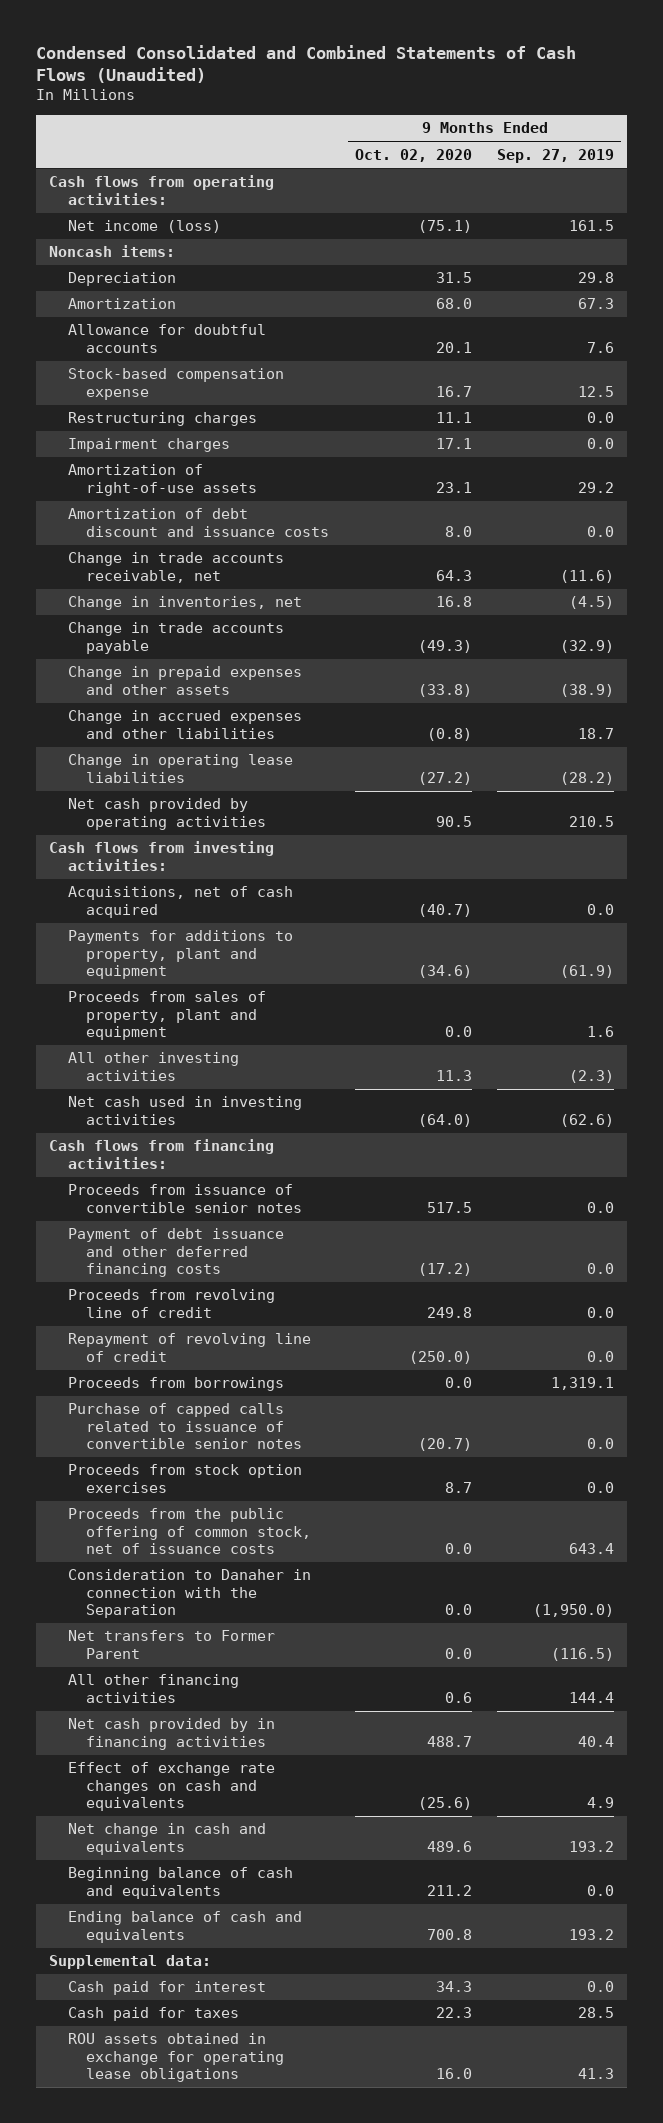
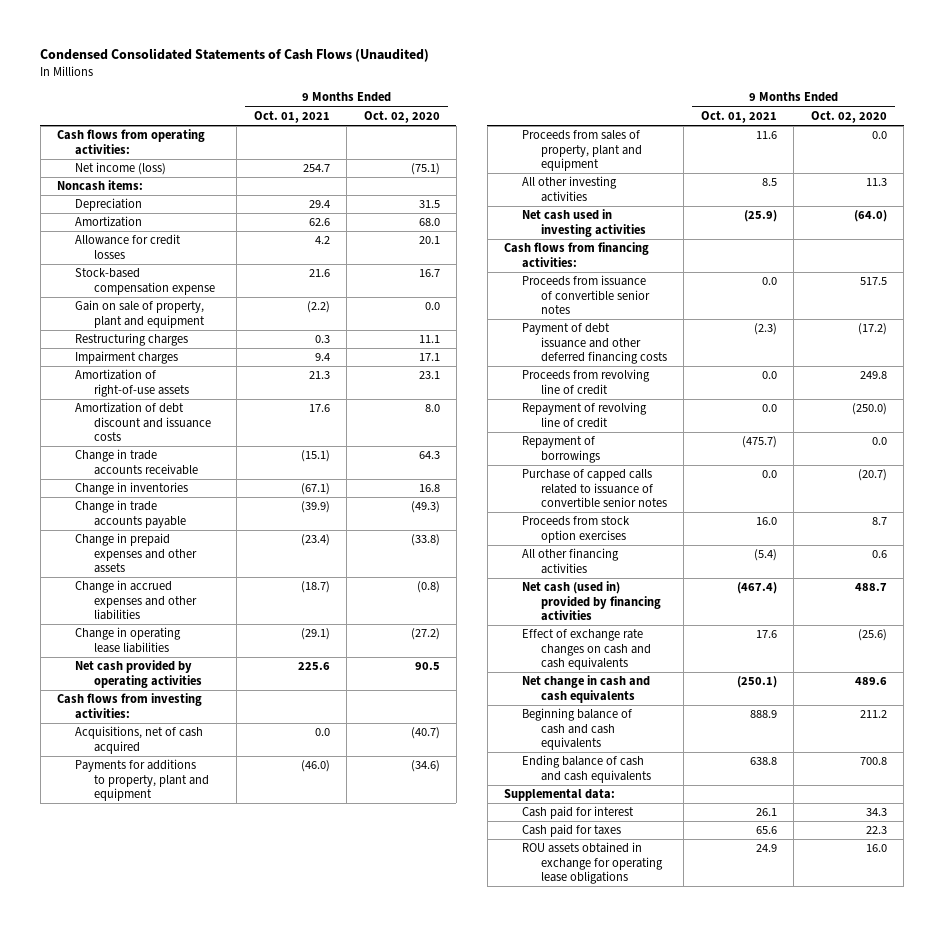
- Condensed Consolidated and Combined Statements of Cash Flows (Unaudited)
+ Condensed Consolidated Statements of Cash Flows (Unaudited)
- | 9 Months Ended Oct. 02, 2020 | 9 Months Ended Sep. 27, 2019
+ | 9 Months Ended Oct. 01, 2021 | 9 Months Ended Oct. 02, 2020
- Allowance for doubtful accounts | 20.1 | 7.6
+ Allowance for credit losses | 4.2 | 20.1
+ Gain on sale of property, plant and equipment | (2.2) | 0.0
- Change in trade accounts receivable, net | 64.3 | (11.6)
- Change in inventories, net | 16.8 | (4.5)
+ Change in trade accounts receivable | (15.1) | 64.3
+ Change in inventories | (67.1) | 16.8
- Proceeds from borrowings | 0.0 | 1,319.1
+ Repayment of borrowings | (475.7) | 0.0
- Proceeds from the public offering of common stock, net of issuance costs | 0.0 | 643.4
- Consideration to Danaher in connection with the Separation | 0.0 | (1,950.0)
- Net transfers to Former Parent | 0.0 | (116.5)
- Net cash provided by in financing activities | 488.7 | 40.4
- Effect of exchange rate changes on cash and equivalents | (25.6) | 4.9
- Net change in cash and equivalents | 489.6 | 193.2
- Beginning balance of cash and equivalents | 211.2 | 0.0
- Ending balance of cash and equivalents | 700.8 | 193.2
+ Net cash (used in) provided by financing activities | (467.4) | 488.7
+ Effect of exchange rate changes on cash and cash equivalents | 17.6 | (25.6)
+ Net change in cash and cash equivalents | (250.1) | 489.6
+ Beginning balance of cash and cash equivalents | 888.9 | 211.2
+ Ending balance of cash and cash equivalents | 638.8 | 700.8

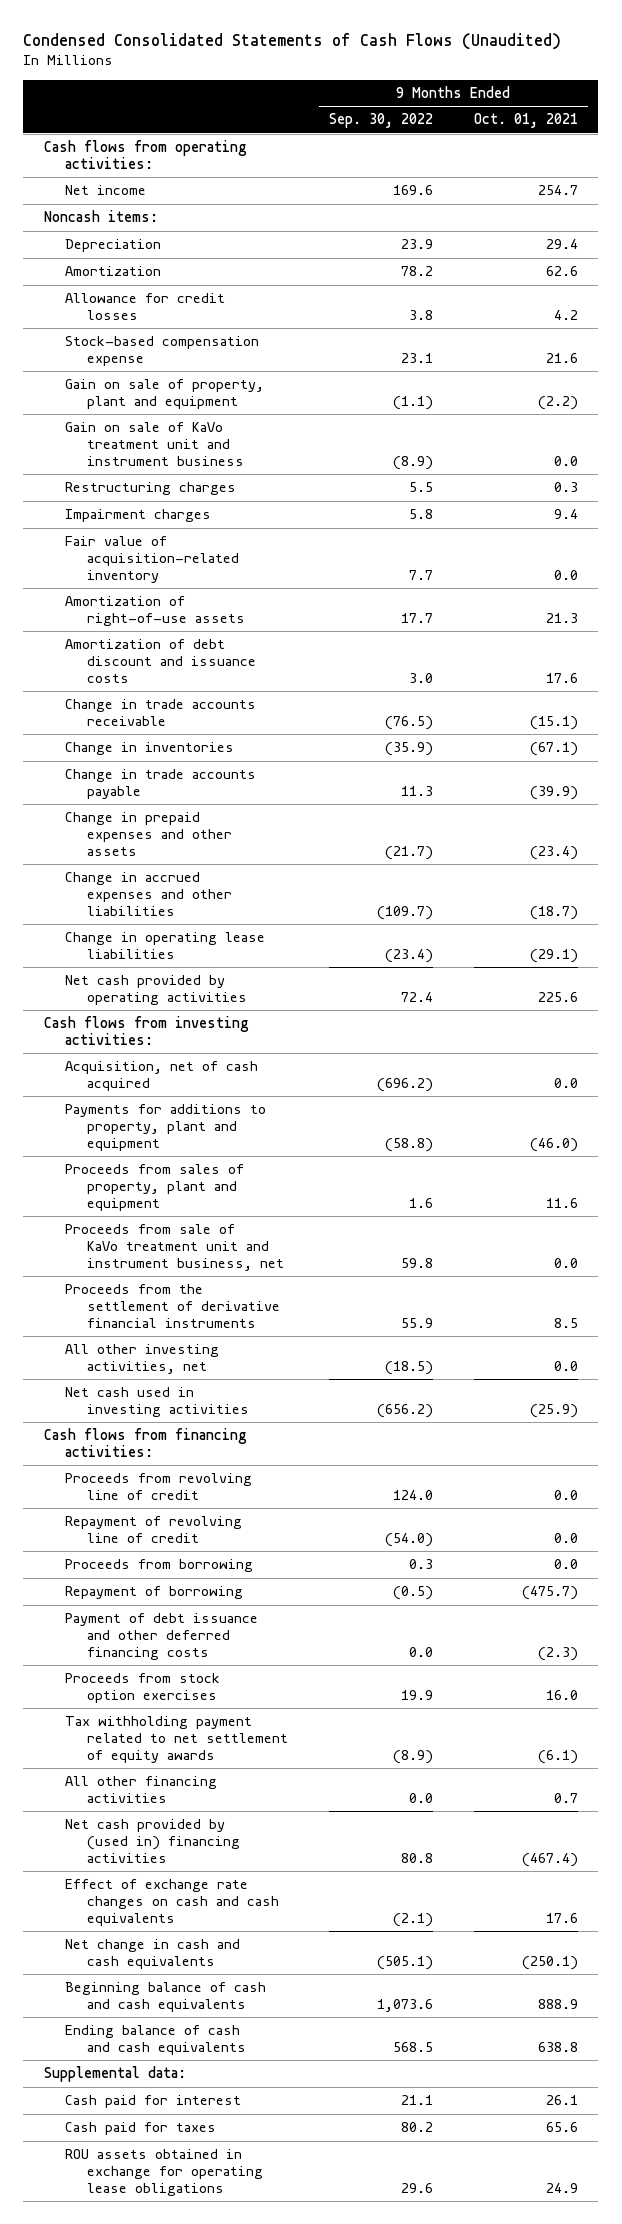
- | 9 Months Ended Oct. 01, 2021 | 9 Months Ended Oct. 02, 2020
+ | 9 Months Ended Sep. 30, 2022 | 9 Months Ended Oct. 01, 2021
- Net income (loss) | 254.7 | (75.1)
+ Net income | 169.6 | 254.7
+ Gain on sale of KaVo treatment unit and instrument business | (8.9) | 0.0
+ Fair value of acquisition-related inventory | 7.7 | 0.0
- Acquisitions, net of cash acquired | 0.0 | (40.7)
+ Acquisition, net of cash acquired | (696.2) | 0.0
- All other investing activities | 8.5 | 11.3
+ Proceeds from sale of KaVo treatment unit and instrument business, net | 59.8 | 0.0
+ Proceeds from the settlement of derivative financial instruments | 55.9 | 8.5
+ All other investing activities, net | (18.5) | 0.0
- Proceeds from issuance of convertible senior notes | 0.0 | 517.5
- Repayment of borrowings | (475.7) | 0.0
- Purchase of capped calls related to issuance of convertible senior notes | 0.0 | (20.7)
+ Proceeds from borrowing | 0.3 | 0.0
+ Repayment of borrowing | (0.5) | (475.7)
moved down: Payment of debt issuance and other deferred financing costs | 0.0 | (2.3)
- All other financing activities | (5.4) | 0.6
- Net cash (used in) provided by financing activities | (467.4) | 488.7
+ Tax withholding payment related to net settlement of equity awards | (8.9) | (6.1)
+ All other financing activities | 0.0 | 0.7
+ Net cash provided by (used in) financing activities | 80.8 | (467.4)

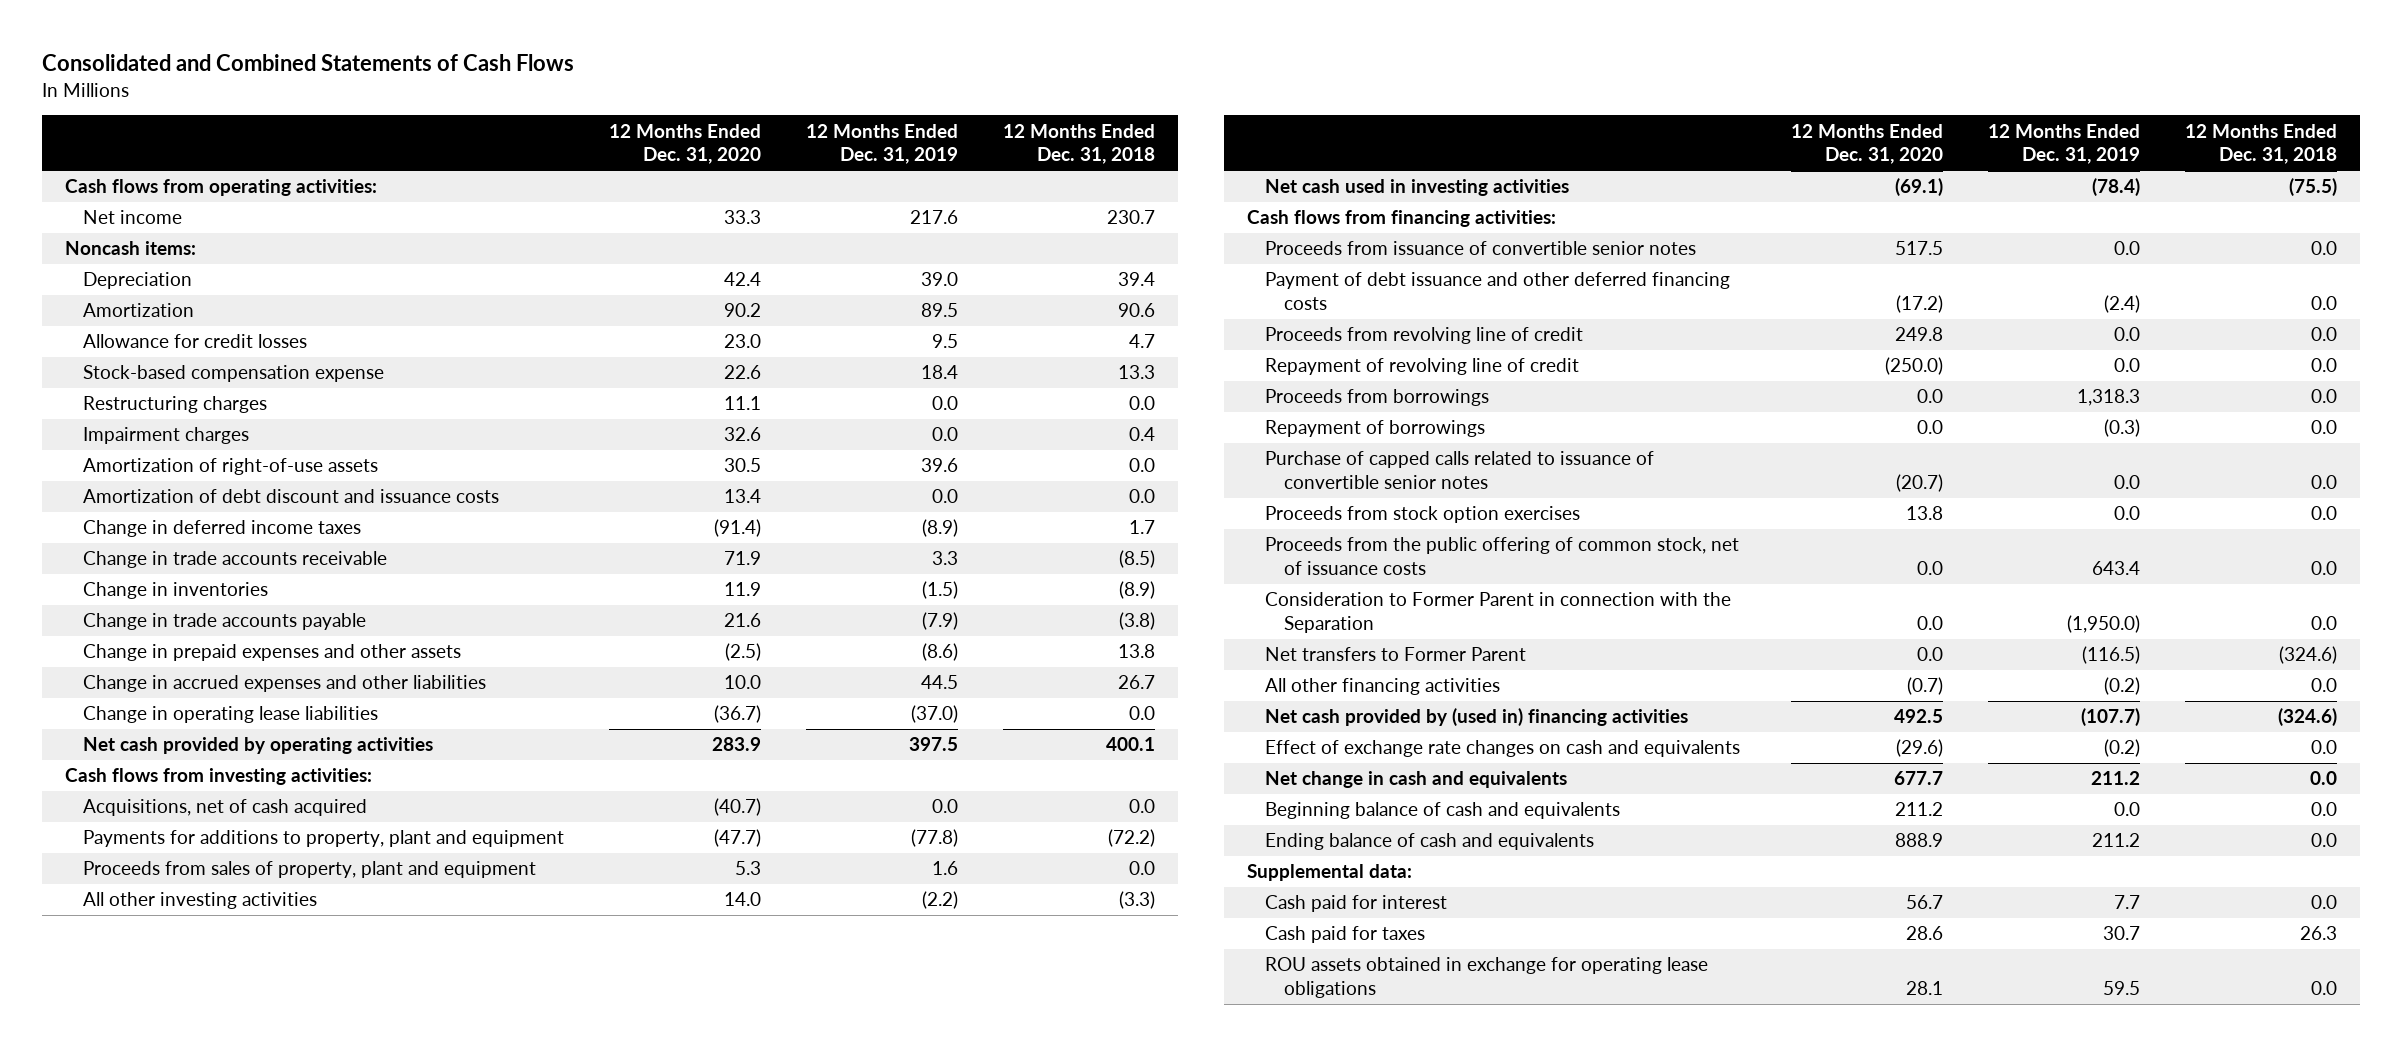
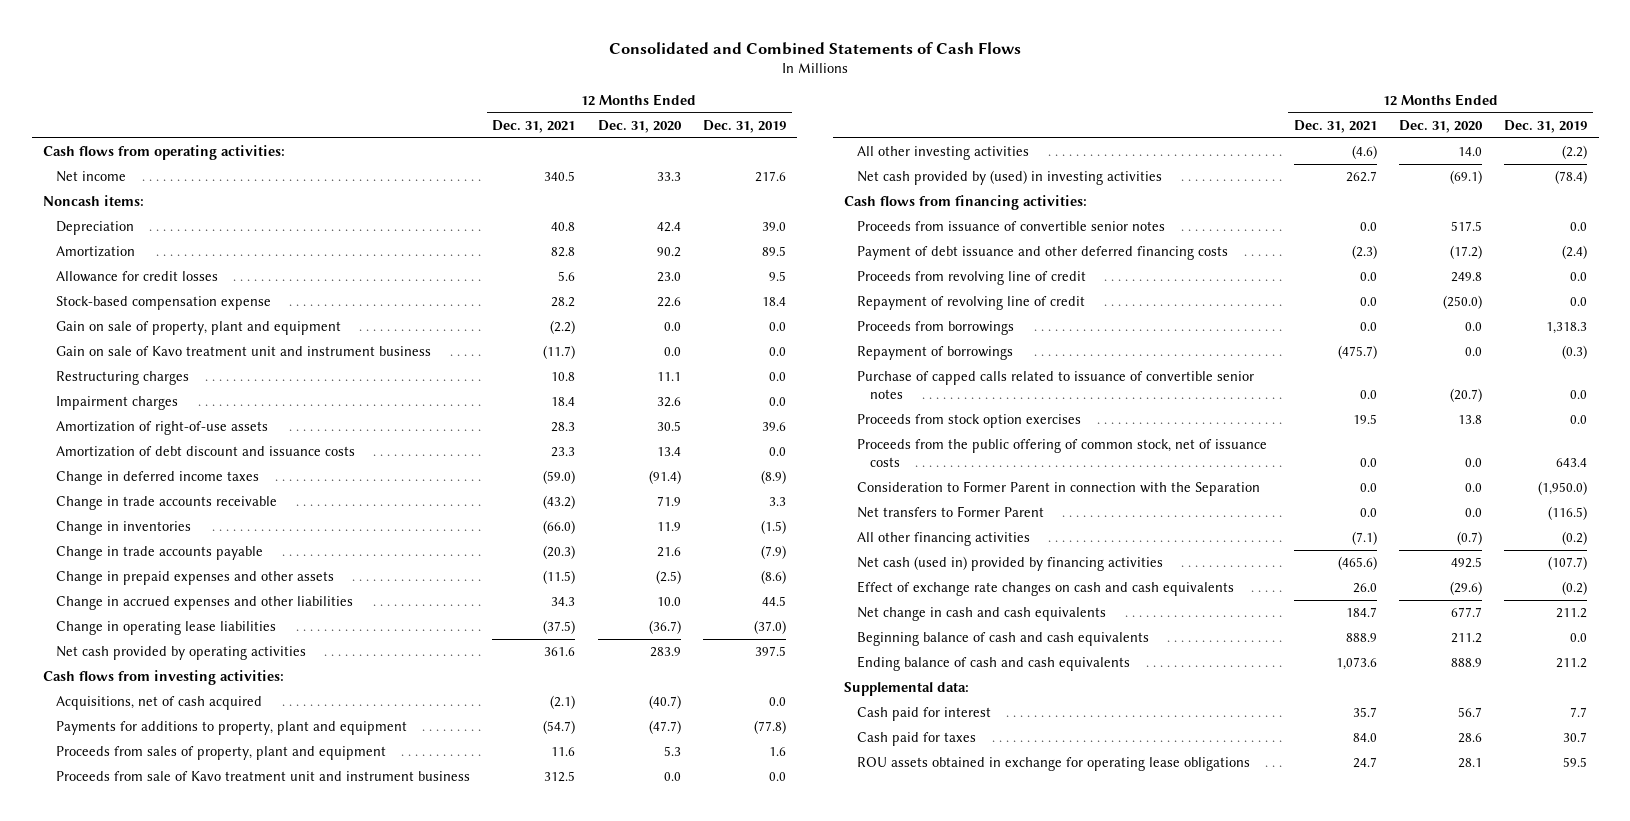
- | 12 Months Ended Dec. 31, 2020 | 12 Months Ended Dec. 31, 2019 | 12 Months Ended Dec. 31, 2018
+ | 12 Months Ended Dec. 31, 2021 | 12 Months Ended Dec. 31, 2020 | 12 Months Ended Dec. 31, 2019
+ Gain on sale of property, plant and equipment | (2.2) | 0.0 | 0.0
+ Gain on sale of Kavo treatment unit and instrument business | (11.7) | 0.0 | 0.0
+ Proceeds from sale of Kavo treatment unit and instrument business | 312.5 | 0.0 | 0.0
- Net cash used in investing activities | (69.1) | (78.4) | (75.5)
+ Net cash provided by (used) in investing activities | 262.7 | (69.1) | (78.4)
- Net cash provided by (used in) financing activities | 492.5 | (107.7) | (324.6)
- Effect of exchange rate changes on cash and equivalents | (29.6) | (0.2) | 0.0
- Net change in cash and equivalents | 677.7 | 211.2 | 0.0
- Beginning balance of cash and equivalents | 211.2 | 0.0 | 0.0
- Ending balance of cash and equivalents | 888.9 | 211.2 | 0.0
+ Net cash (used in) provided by financing activities | (465.6) | 492.5 | (107.7)
+ Effect of exchange rate changes on cash and cash equivalents | 26.0 | (29.6) | (0.2)
+ Net change in cash and cash equivalents | 184.7 | 677.7 | 211.2
+ Beginning balance of cash and cash equivalents | 888.9 | 211.2 | 0.0
+ Ending balance of cash and cash equivalents | 1,073.6 | 888.9 | 211.2

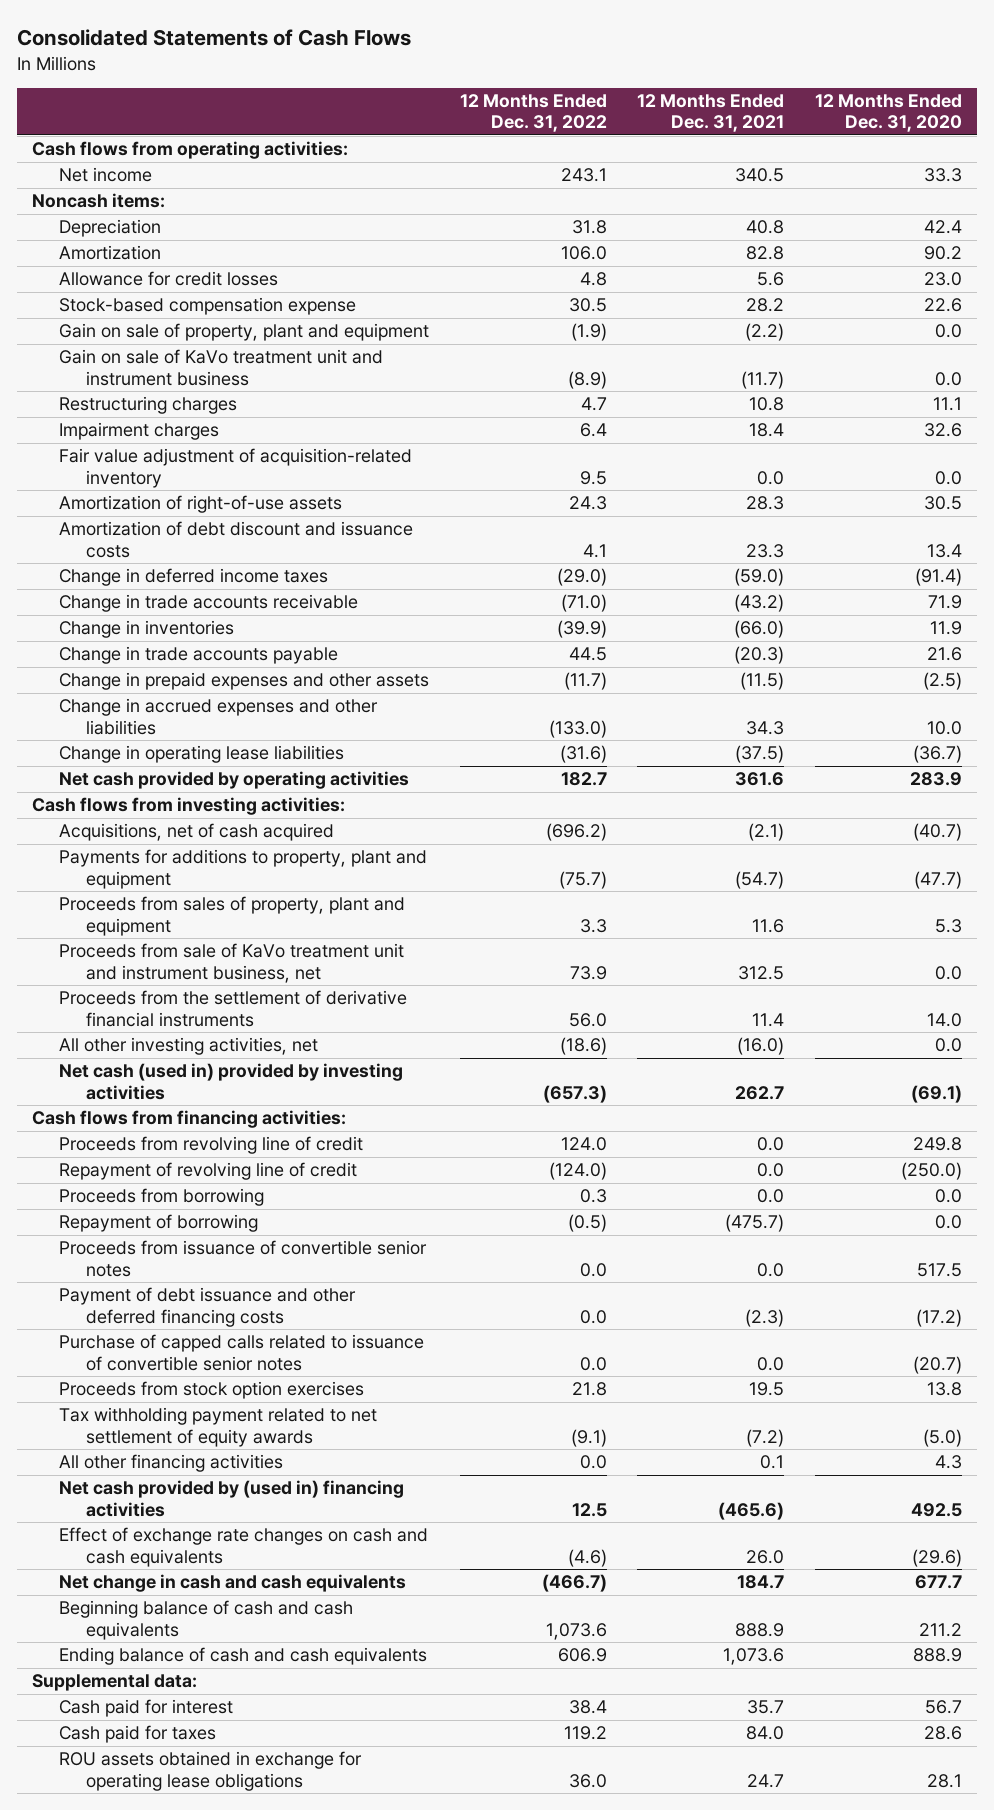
- Consolidated and Combined Statements of Cash Flows
+ Consolidated Statements of Cash Flows
- | 12 Months Ended Dec. 31, 2021 | 12 Months Ended Dec. 31, 2020 | 12 Months Ended Dec. 31, 2019
+ | 12 Months Ended Dec. 31, 2022 | 12 Months Ended Dec. 31, 2021 | 12 Months Ended Dec. 31, 2020
- Gain on sale of Kavo treatment unit and instrument business | (11.7) | 0.0 | 0.0
+ Gain on sale of KaVo treatment unit and instrument business | (8.9) | (11.7) | 0.0
+ Fair value adjustment of acquisition-related inventory | 9.5 | 0.0 | 0.0
- Proceeds from sale of Kavo treatment unit and instrument business | 312.5 | 0.0 | 0.0
- All other investing activities | (4.6) | 14.0 | (2.2)
- Net cash provided by (used) in investing activities | 262.7 | (69.1) | (78.4)
+ Proceeds from sale of KaVo treatment unit and instrument business, net | 73.9 | 312.5 | 0.0
+ Proceeds from the settlement of derivative financial instruments | 56.0 | 11.4 | 14.0
+ All other investing activities, net | (18.6) | (16.0) | 0.0
+ Net cash (used in) provided by investing activities | (657.3) | 262.7 | (69.1)
- Proceeds from borrowings | 0.0 | 0.0 | 1,318.3
- Repayment of borrowings | (475.7) | 0.0 | (0.3)
+ Proceeds from borrowing | 0.3 | 0.0 | 0.0
+ Repayment of borrowing | (0.5) | (475.7) | 0.0
moved down: Proceeds from issuance of convertible senior notes | 0.0 | 0.0 | 517.5
moved down: Payment of debt issuance and other deferred financing costs | 0.0 | (2.3) | (17.2)
- Proceeds from the public offering of common stock, net of issuance costs | 0.0 | 0.0 | 643.4
- Consideration to Former Parent in connection with the Separation | 0.0 | 0.0 | (1,950.0)
- Net transfers to Former Parent | 0.0 | 0.0 | (116.5)
- All other financing activities | (7.1) | (0.7) | (0.2)
- Net cash (used in) provided by financing activities | (465.6) | 492.5 | (107.7)
+ Tax withholding payment related to net settlement of equity awards | (9.1) | (7.2) | (5.0)
+ All other financing activities | 0.0 | 0.1 | 4.3
+ Net cash provided by (used in) financing activities | 12.5 | (465.6) | 492.5

